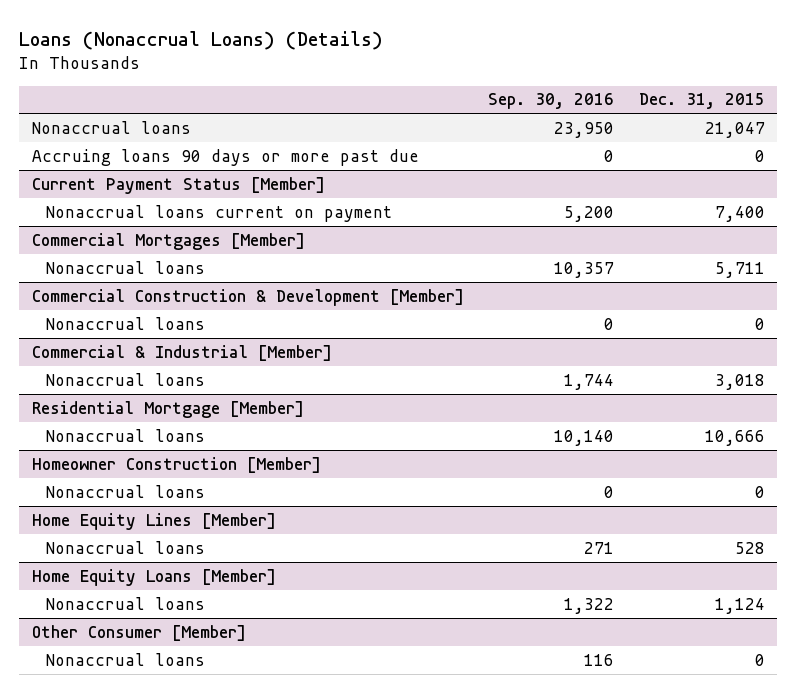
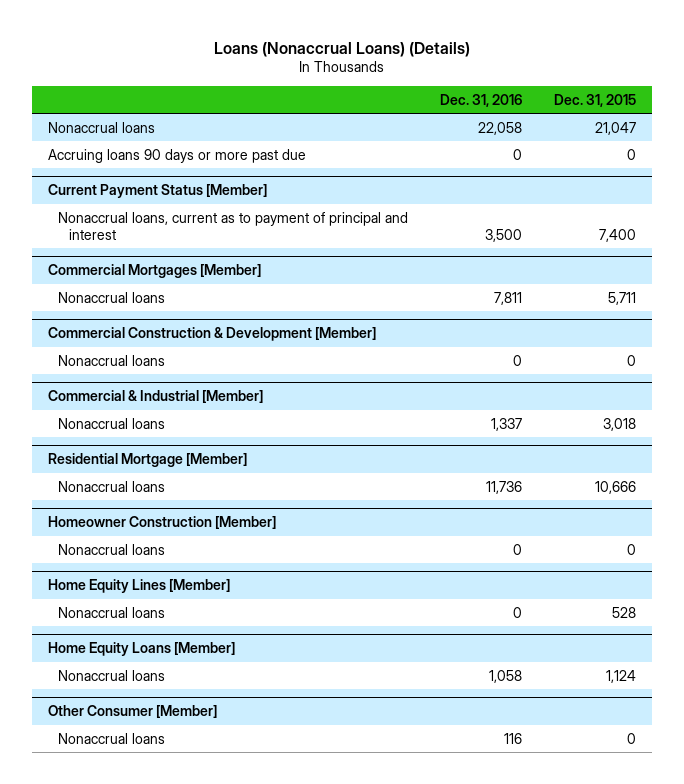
- | Sep. 30, 2016 | Dec. 31, 2015
+ | Dec. 31, 2016 | Dec. 31, 2015
@ Current Payment Status [Member]
- Nonaccrual loans current on payment | 5,200 | 7,400
+ Nonaccrual loans, current as to payment of principal and interest | 3,500 | 7,400

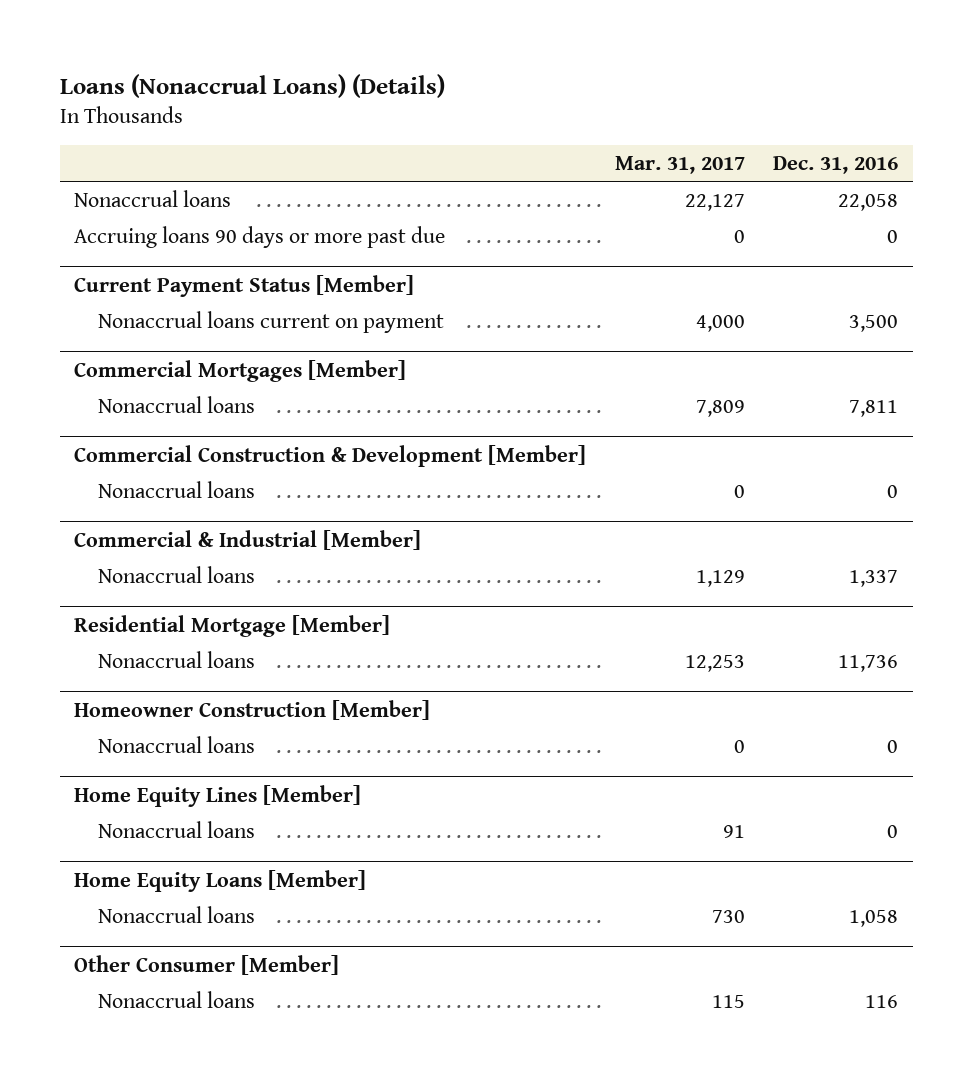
- | Dec. 31, 2016 | Dec. 31, 2015
+ | Mar. 31, 2017 | Dec. 31, 2016
@ Current Payment Status [Member]
- Nonaccrual loans, current as to payment of principal and interest | 3,500 | 7,400
+ Nonaccrual loans current on payment | 4,000 | 3,500

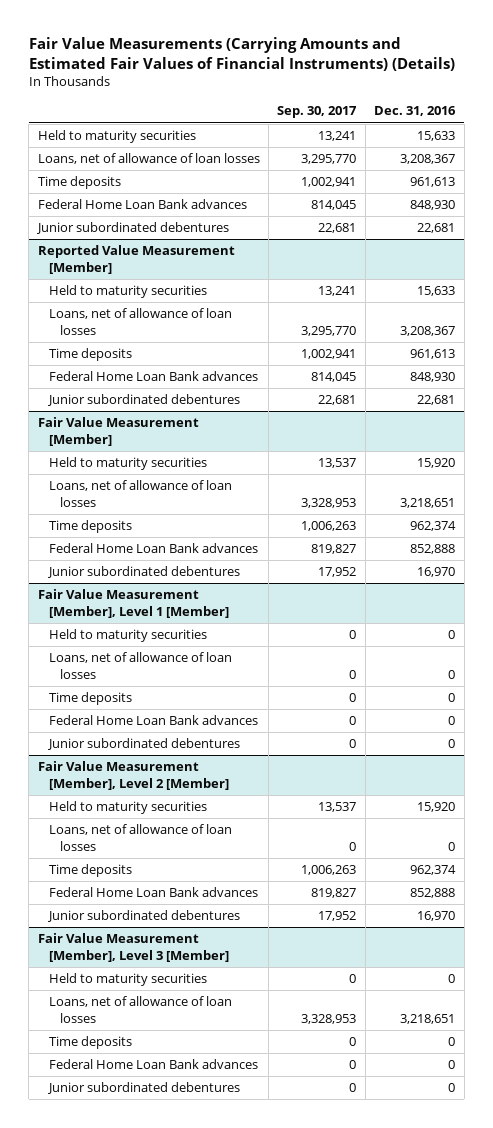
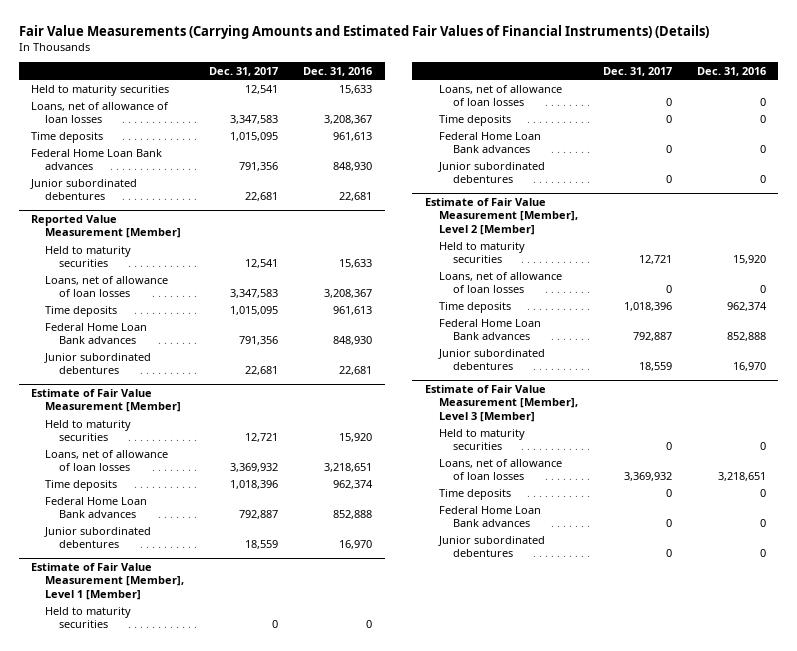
- | Sep. 30, 2017 | Dec. 31, 2016
+ | Dec. 31, 2017 | Dec. 31, 2016
- Fair Value Measurement [Member]
+ Estimate of Fair Value Measurement [Member]
- Fair Value Measurement [Member], Level 1 [Member]
+ Estimate of Fair Value Measurement [Member], Level 1 [Member]
- Fair Value Measurement [Member], Level 2 [Member]
+ Estimate of Fair Value Measurement [Member], Level 2 [Member]
- Fair Value Measurement [Member], Level 3 [Member]
+ Estimate of Fair Value Measurement [Member], Level 3 [Member]

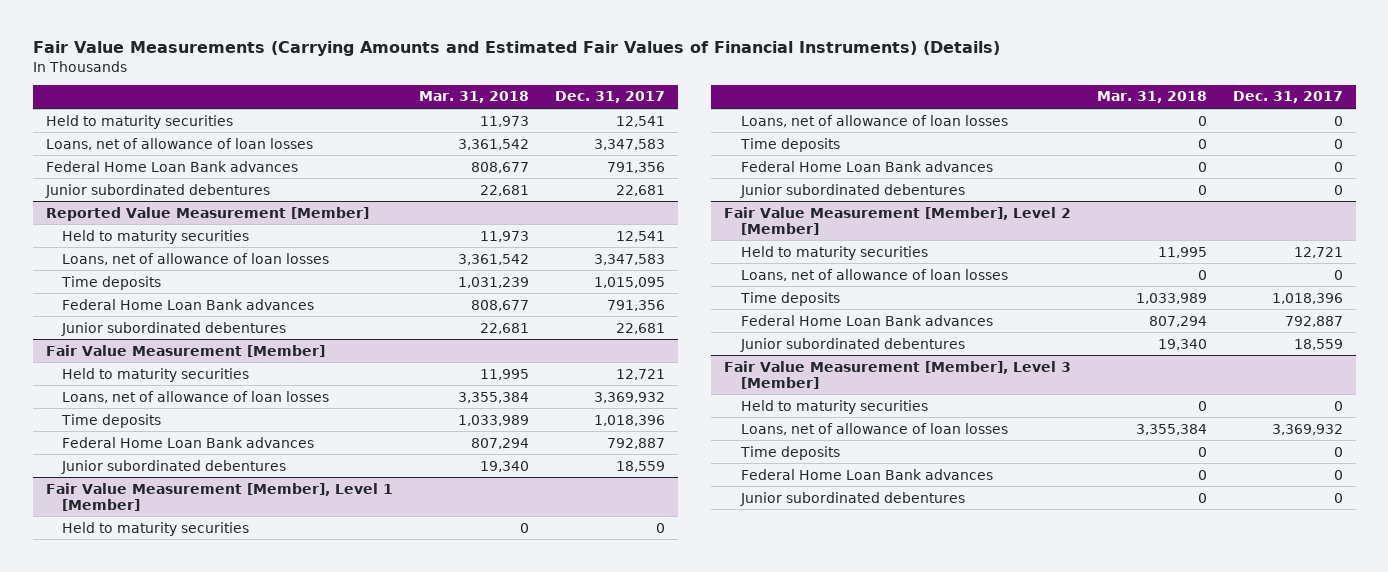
- | Dec. 31, 2017 | Dec. 31, 2016
+ | Mar. 31, 2018 | Dec. 31, 2017
- Time deposits | 1,015,095 | 961,613
- Estimate of Fair Value Measurement [Member]
+ Fair Value Measurement [Member]
- Estimate of Fair Value Measurement [Member], Level 1 [Member]
+ Fair Value Measurement [Member], Level 1 [Member]
- Estimate of Fair Value Measurement [Member], Level 2 [Member]
+ Fair Value Measurement [Member], Level 2 [Member]
- Estimate of Fair Value Measurement [Member], Level 3 [Member]
+ Fair Value Measurement [Member], Level 3 [Member]

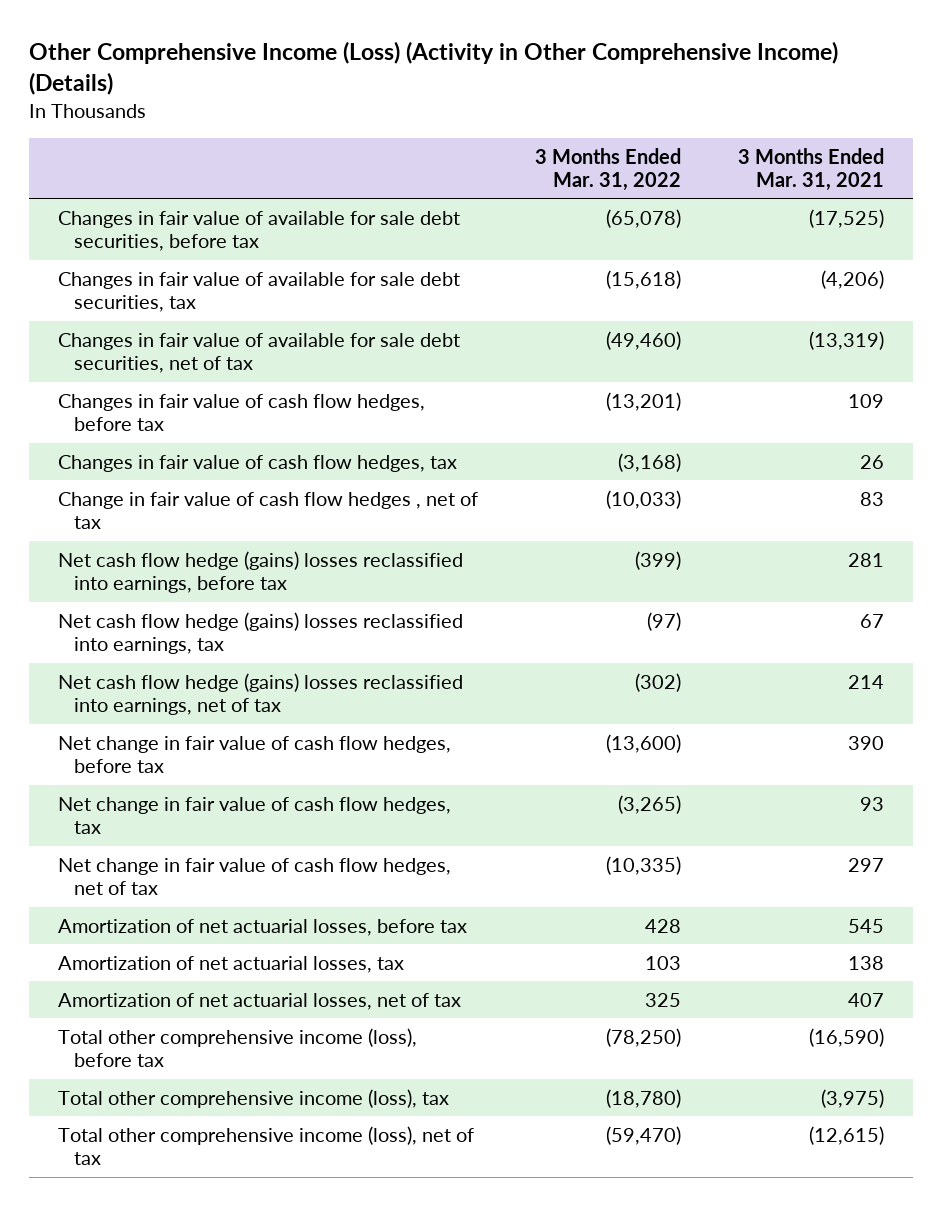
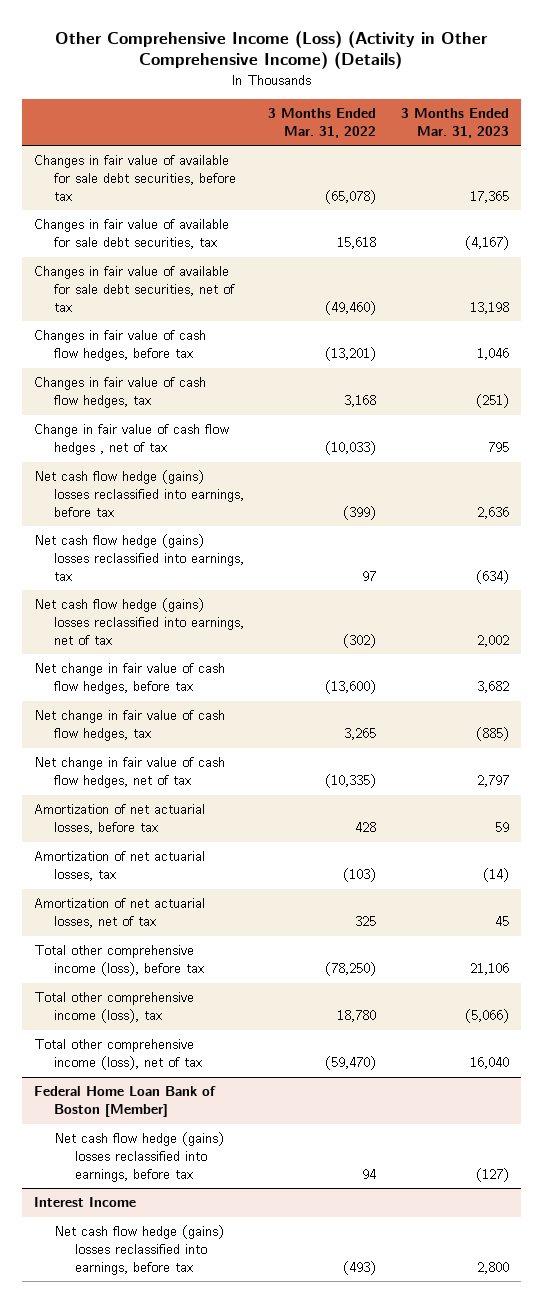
- | 3 Months Ended Mar. 31, 2022 | 3 Months Ended Mar. 31, 2021
+ | 3 Months Ended Mar. 31, 2022 | 3 Months Ended Mar. 31, 2023
- Changes in fair value of available for sale debt securities, tax | (15,618) | (4,206)
+ Changes in fair value of available for sale debt securities, tax | 15,618 | (4,167)
- Changes in fair value of cash flow hedges, tax | (3,168) | 26
+ Changes in fair value of cash flow hedges, tax | 3,168 | (251)
- Net cash flow hedge (gains) losses reclassified into earnings, tax | (97) | 67
+ Net cash flow hedge (gains) losses reclassified into earnings, tax | 97 | (634)
- Net change in fair value of cash flow hedges, tax | (3,265) | 93
+ Net change in fair value of cash flow hedges, tax | 3,265 | (885)
- Amortization of net actuarial losses, tax | 103 | 138
+ Amortization of net actuarial losses, tax | (103) | (14)
- Total other comprehensive income (loss), tax | (18,780) | (3,975)
+ Total other comprehensive income (loss), tax | 18,780 | (5,066)
+ Federal Home Loan Bank of Boston [Member]
+ Net cash flow hedge (gains) losses reclassified into earnings, before tax | 94 | (127)
+ Interest Income
+ Net cash flow hedge (gains) losses reclassified into earnings, before tax | (493) | 2,800

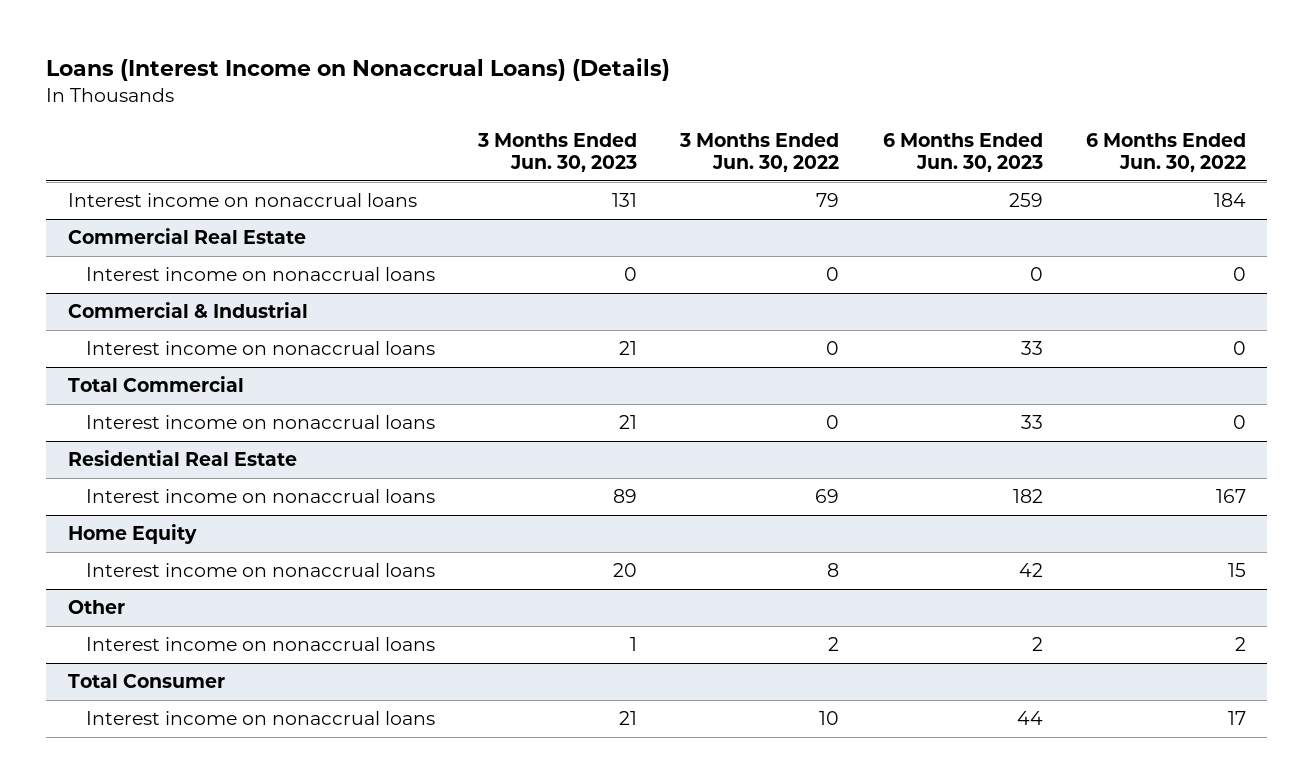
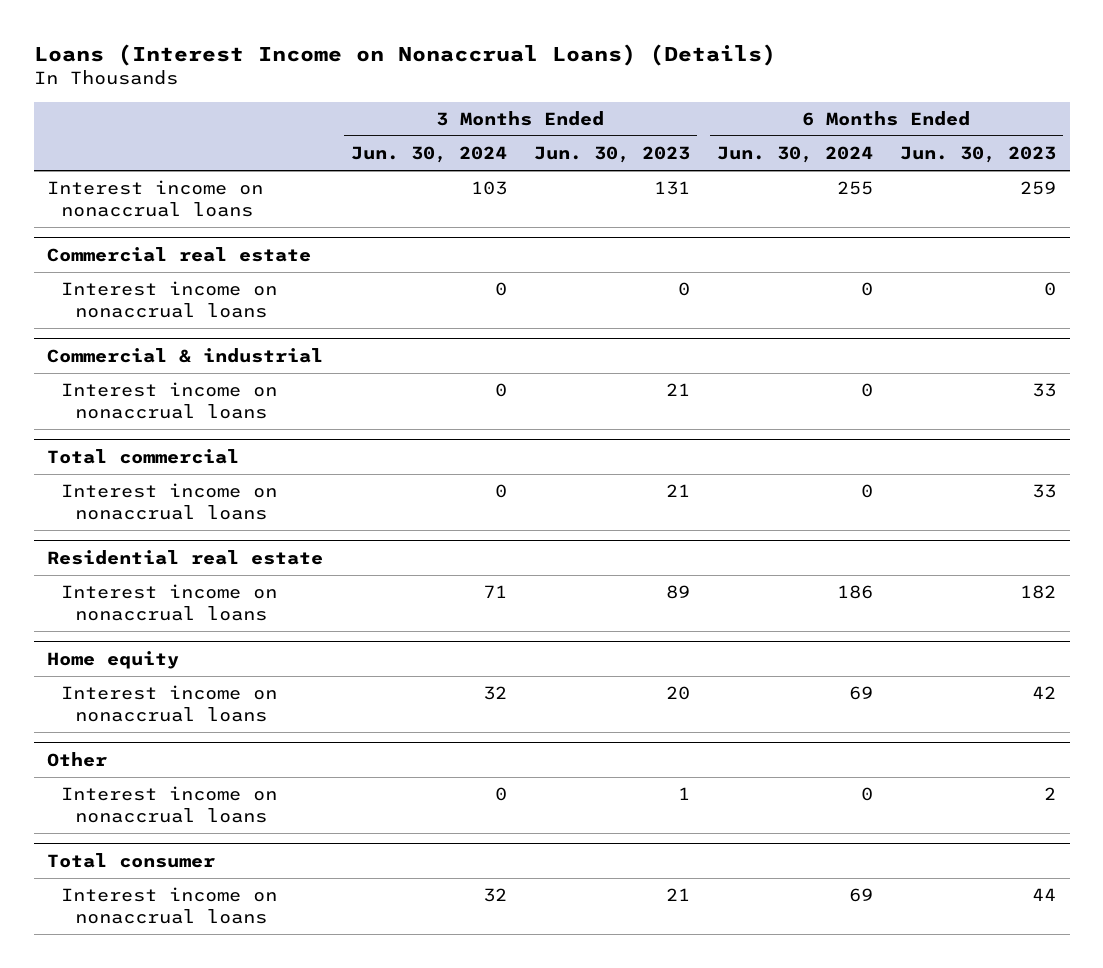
- | 3 Months Ended Jun. 30, 2023 | 3 Months Ended Jun. 30, 2022 | 6 Months Ended Jun. 30, 2023 | 6 Months Ended Jun. 30, 2022
+ | 3 Months Ended Jun. 30, 2024 | 3 Months Ended Jun. 30, 2023 | 6 Months Ended Jun. 30, 2024 | 6 Months Ended Jun. 30, 2023
- Commercial Real Estate
+ Commercial real estate
- Commercial & Industrial
+ Commercial & industrial
- Total Commercial
+ Total commercial
- Residential Real Estate
+ Residential real estate
- Home Equity
+ Home equity
- Total Consumer
+ Total consumer

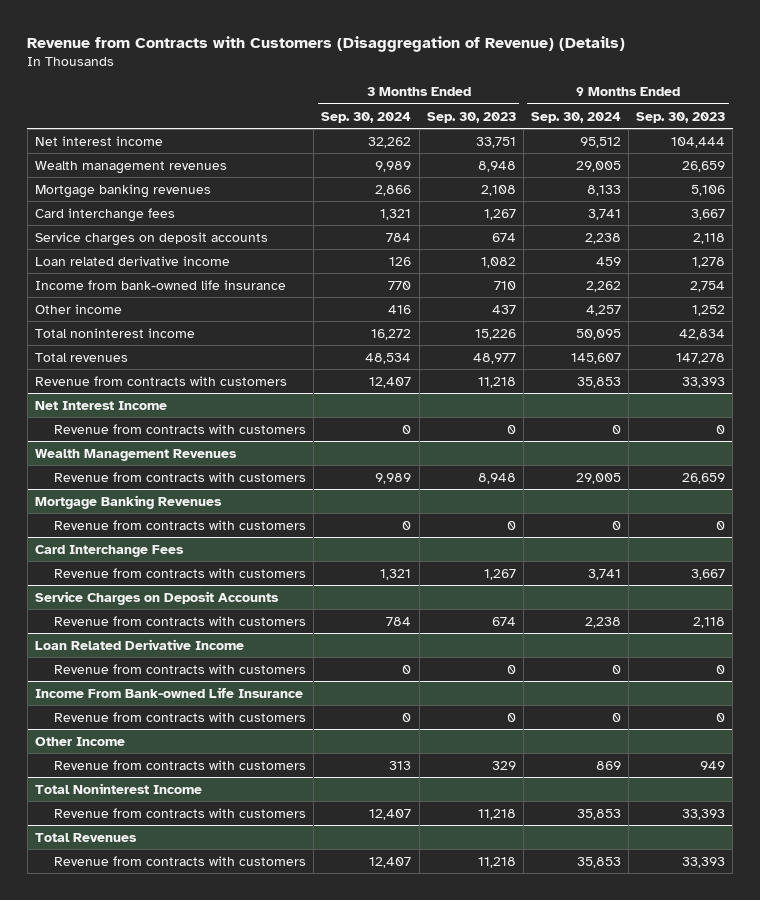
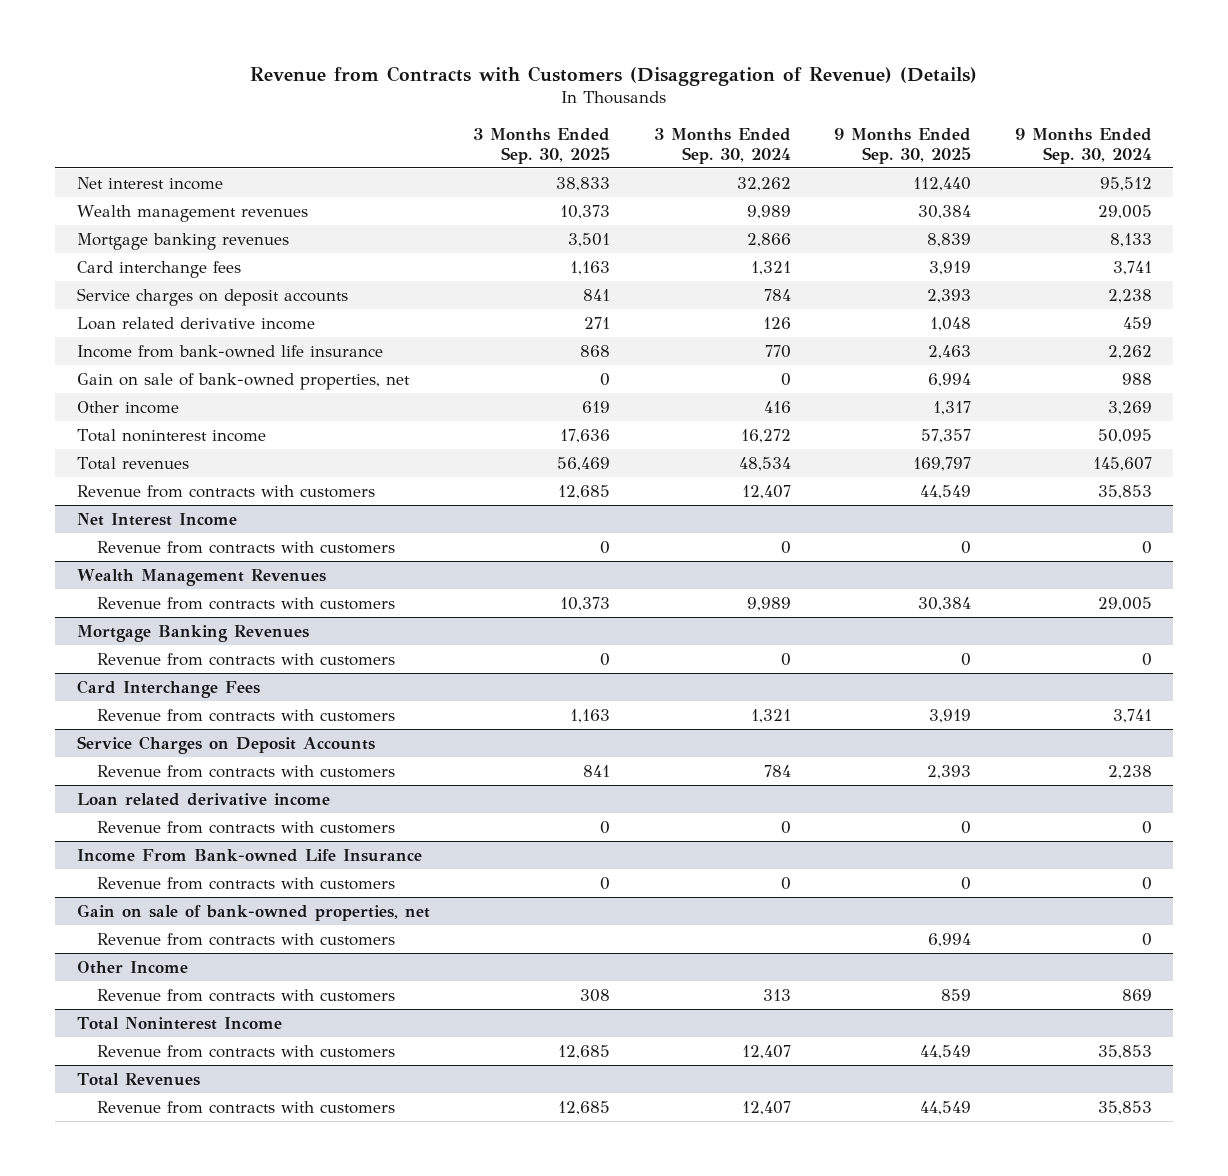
- | 3 Months Ended Sep. 30, 2024 | 3 Months Ended Sep. 30, 2023 | 9 Months Ended Sep. 30, 2024 | 9 Months Ended Sep. 30, 2023
+ | 3 Months Ended Sep. 30, 2025 | 3 Months Ended Sep. 30, 2024 | 9 Months Ended Sep. 30, 2025 | 9 Months Ended Sep. 30, 2024
- Other income | 416 | 437 | 4,257 | 1,252
+ Gain on sale of bank-owned properties, net | 0 | 0 | 6,994 | 988
+ Other income | 619 | 416 | 1,317 | 3,269
- Loan Related Derivative Income
+ Loan related derivative income
+ Gain on sale of bank-owned properties, net
+ Revenue from contracts with customers | | | 6,994 | 0

